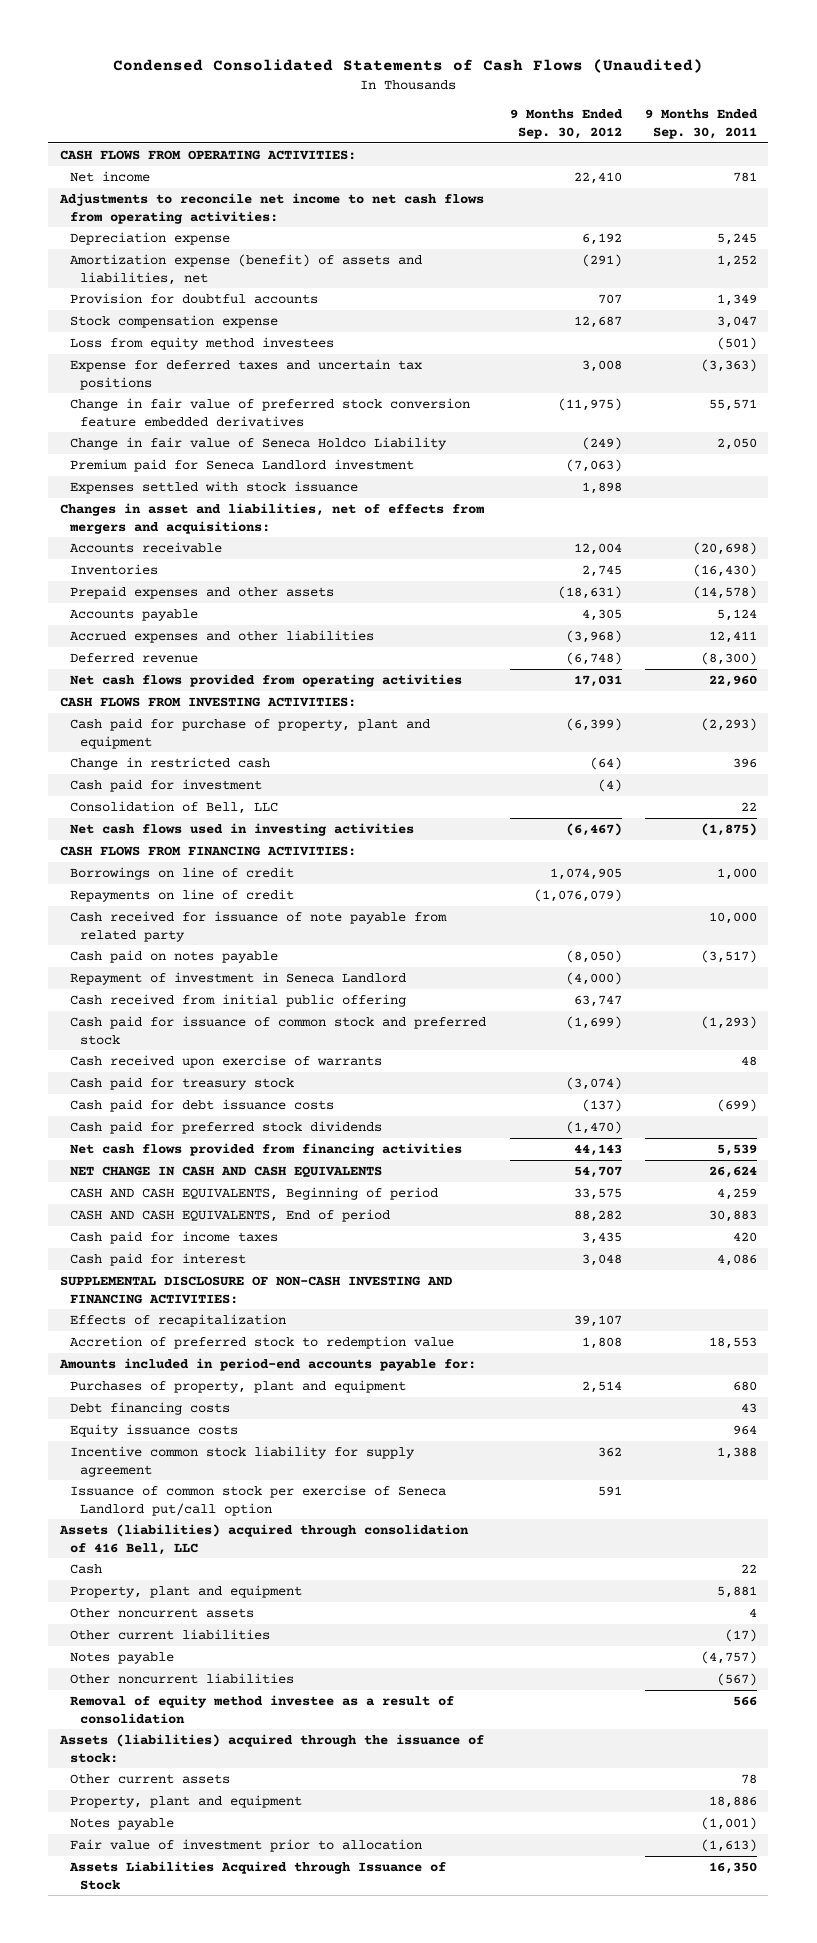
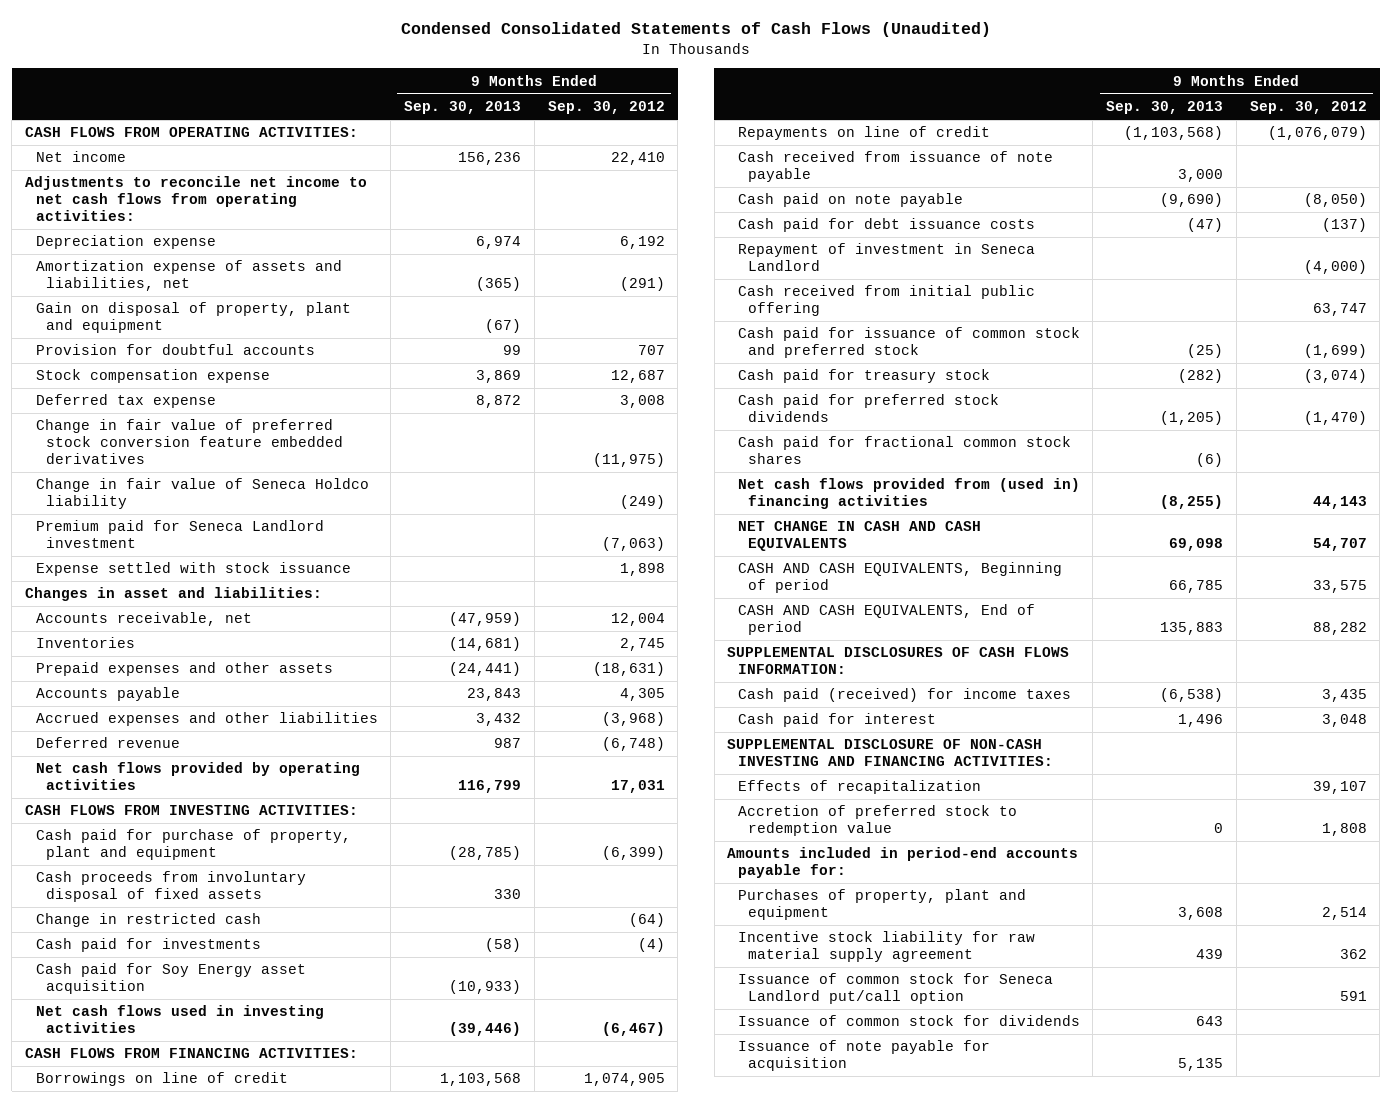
- | 9 Months Ended Sep. 30, 2012 | 9 Months Ended Sep. 30, 2011
+ | 9 Months Ended Sep. 30, 2013 | 9 Months Ended Sep. 30, 2012
- Amortization expense (benefit) of assets and liabilities, net | (291) | 1,252
+ Amortization expense of assets and liabilities, net | (365) | (291)
+ Gain on disposal of property, plant and equipment | (67) |
- Loss from equity method investees | | (501)
- Expense for deferred taxes and uncertain tax positions | 3,008 | (3,363)
+ Deferred tax expense | 8,872 | 3,008
- Change in fair value of Seneca Holdco Liability | (249) | 2,050
+ Change in fair value of Seneca Holdco liability | | (249)
- Expenses settled with stock issuance | 1,898 |
- Changes in asset and liabilities, net of effects from mergers and acquisitions:
- Accounts receivable | 12,004 | (20,698)
+ Expense settled with stock issuance | | 1,898
+ Changes in asset and liabilities:
+ Accounts receivable, net | (47,959) | 12,004
- Net cash flows provided from operating activities | 17,031 | 22,960
+ Net cash flows provided by operating activities | 116,799 | 17,031
+ Cash proceeds from involuntary disposal of fixed assets | 330 |
- Cash paid for investment | (4) |
- Consolidation of Bell, LLC | | 22
+ Cash paid for investments | (58) | (4)
+ Cash paid for Soy Energy asset acquisition | (10,933) |
- Cash received for issuance of note payable from related party | | 10,000
- Cash paid on notes payable | (8,050) | (3,517)
+ Cash received from issuance of note payable | 3,000 |
+ Cash paid on note payable | (9,690) | (8,050)
moved up: Cash paid for debt issuance costs | (47) | (137)
- Cash received upon exercise of warrants | | 48
- Net cash flows provided from financing activities | 44,143 | 5,539
+ Cash paid for fractional common stock shares | (6) |
+ Net cash flows provided from (used in) financing activities | (8,255) | 44,143
- Cash paid for income taxes | 3,435 | 420
+ SUPPLEMENTAL DISCLOSURES OF CASH FLOWS INFORMATION:
+ Cash paid (received) for income taxes | (6,538) | 3,435
- Debt financing costs | | 43
- Equity issuance costs | | 964
- Incentive common stock liability for supply agreement | 362 | 1,388
- Issuance of common stock per exercise of Seneca Landlord put/call option | 591 |
- Assets (liabilities) acquired through consolidation of 416 Bell, LLC
- Cash | | 22
- Property, plant and equipment | | 5,881
- Other noncurrent assets | | 4
- Other current liabilities | | (17)
- Notes payable | | (4,757)
- Other noncurrent liabilities | | (567)
- Removal of equity method investee as a result of consolidation | | 566
- Assets (liabilities) acquired through the issuance of stock:
- Other current assets | | 78
- Property, plant and equipment | | 18,886
- Notes payable | | (1,001)
- Fair value of investment prior to allocation | | (1,613)
- Assets Liabilities Acquired through Issuance of Stock | | 16,350
+ Incentive stock liability for raw material supply agreement | 439 | 362
+ Issuance of common stock for Seneca Landlord put/call option | | 591
+ Issuance of common stock for dividends | 643 |
+ Issuance of note payable for acquisition | 5,135 |

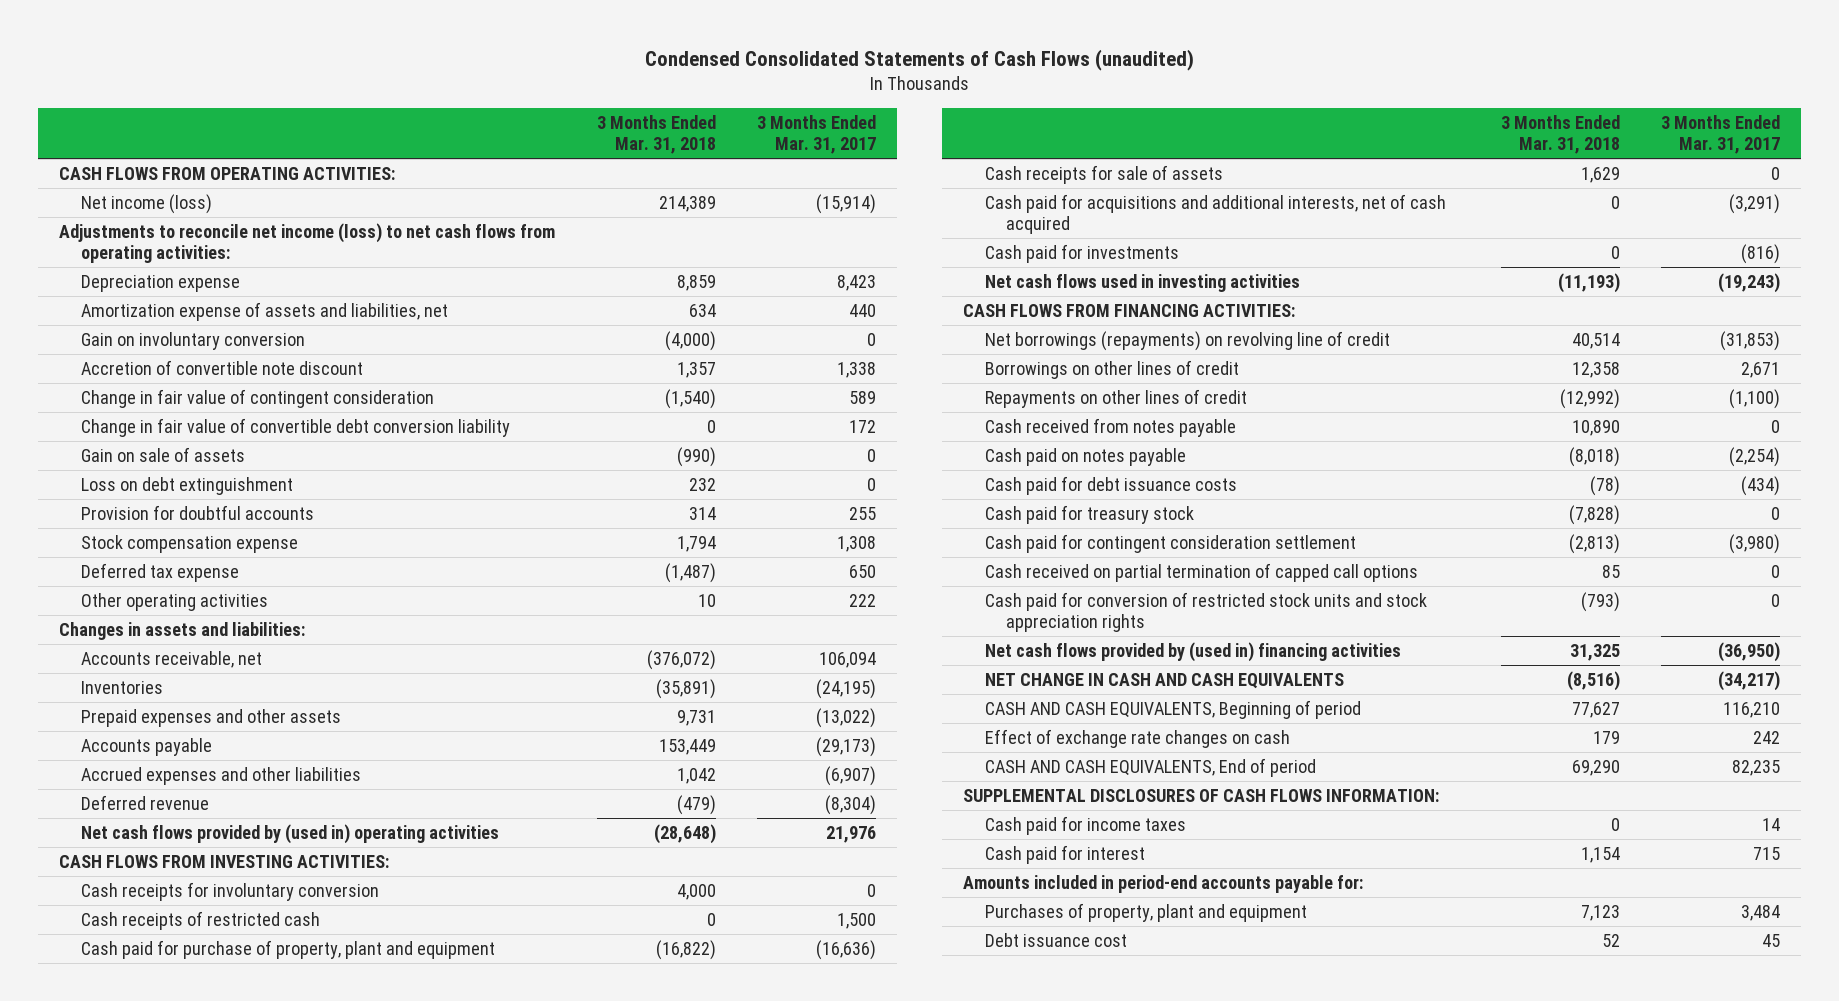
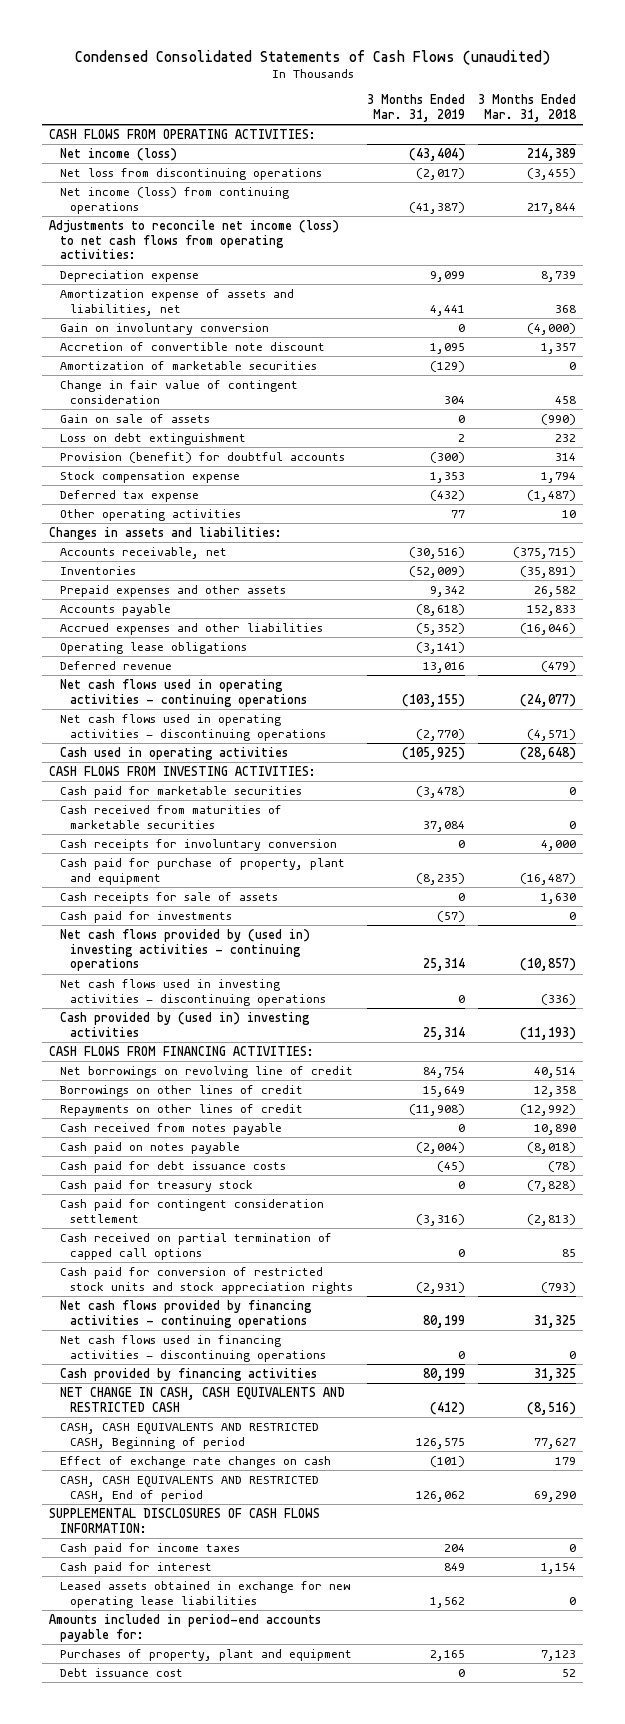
- | 3 Months Ended Mar. 31, 2018 | 3 Months Ended Mar. 31, 2017
+ | 3 Months Ended Mar. 31, 2019 | 3 Months Ended Mar. 31, 2018
+ Net loss from discontinuing operations | (2,017) | (3,455)
+ Net income (loss) from continuing operations | (41,387) | 217,844
- Depreciation expense | 8,859 | 8,423
- Amortization expense of assets and liabilities, net | 634 | 440
+ Depreciation expense | 9,099 | 8,739
+ Amortization expense of assets and liabilities, net | 4,441 | 368
- Change in fair value of contingent consideration | (1,540) | 589
- Change in fair value of convertible debt conversion liability | 0 | 172
+ Amortization of marketable securities | (129) | 0
+ Change in fair value of contingent consideration | 304 | 458
- Provision for doubtful accounts | 314 | 255
+ Provision (benefit) for doubtful accounts | (300) | 314
- Accounts receivable, net | (376,072) | 106,094
+ Accounts receivable, net | (30,516) | (375,715)
- Prepaid expenses and other assets | 9,731 | (13,022)
- Accounts payable | 153,449 | (29,173)
- Accrued expenses and other liabilities | 1,042 | (6,907)
+ Prepaid expenses and other assets | 9,342 | 26,582
+ Accounts payable | (8,618) | 152,833
+ Accrued expenses and other liabilities | (5,352) | (16,046)
+ Operating lease obligations | (3,141) |
- Net cash flows provided by (used in) operating activities | (28,648) | 21,976
+ Net cash flows used in operating activities - continuing operations | (103,155) | (24,077)
+ Net cash flows used in operating activities - discontinuing operations | (2,770) | (4,571)
+ Cash used in operating activities | (105,925) | (28,648)
+ Cash paid for marketable securities | (3,478) | 0
+ Cash received from maturities of marketable securities | 37,084 | 0
- Cash receipts of restricted cash | 0 | 1,500
- Cash paid for purchase of property, plant and equipment | (16,822) | (16,636)
- Cash receipts for sale of assets | 1,629 | 0
- Cash paid for acquisitions and additional interests, net of cash acquired | 0 | (3,291)
+ Cash paid for purchase of property, plant and equipment | (8,235) | (16,487)
+ Cash receipts for sale of assets | 0 | 1,630
- Net cash flows used in investing activities | (11,193) | (19,243)
+ Net cash flows provided by (used in) investing activities - continuing operations | 25,314 | (10,857)
+ Net cash flows used in investing activities - discontinuing operations | 0 | (336)
+ Cash provided by (used in) investing activities | 25,314 | (11,193)
- Net borrowings (repayments) on revolving line of credit | 40,514 | (31,853)
+ Net borrowings on revolving line of credit | 84,754 | 40,514
- Net cash flows provided by (used in) financing activities | 31,325 | (36,950)
- NET CHANGE IN CASH AND CASH EQUIVALENTS | (8,516) | (34,217)
- CASH AND CASH EQUIVALENTS, Beginning of period | 77,627 | 116,210
+ Net cash flows provided by financing activities - continuing operations | 80,199 | 31,325
+ Net cash flows used in financing activities - discontinuing operations | 0 | 0
+ Cash provided by financing activities | 80,199 | 31,325
+ NET CHANGE IN CASH, CASH EQUIVALENTS AND RESTRICTED CASH | (412) | (8,516)
+ CASH, CASH EQUIVALENTS AND RESTRICTED CASH, Beginning of period | 126,575 | 77,627
- CASH AND CASH EQUIVALENTS, End of period | 69,290 | 82,235
+ CASH, CASH EQUIVALENTS AND RESTRICTED CASH, End of period | 126,062 | 69,290
+ Leased assets obtained in exchange for new operating lease liabilities | 1,562 | 0

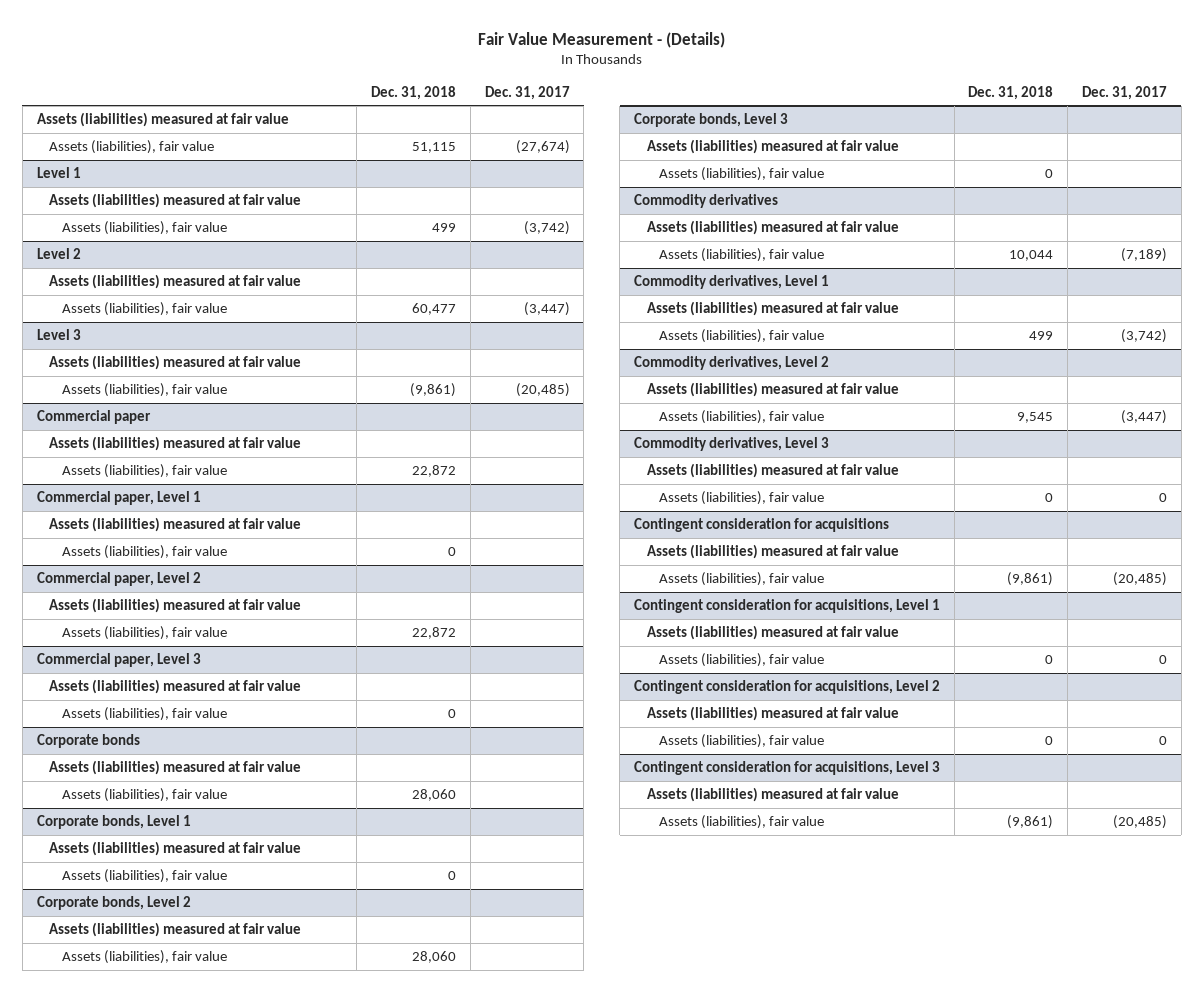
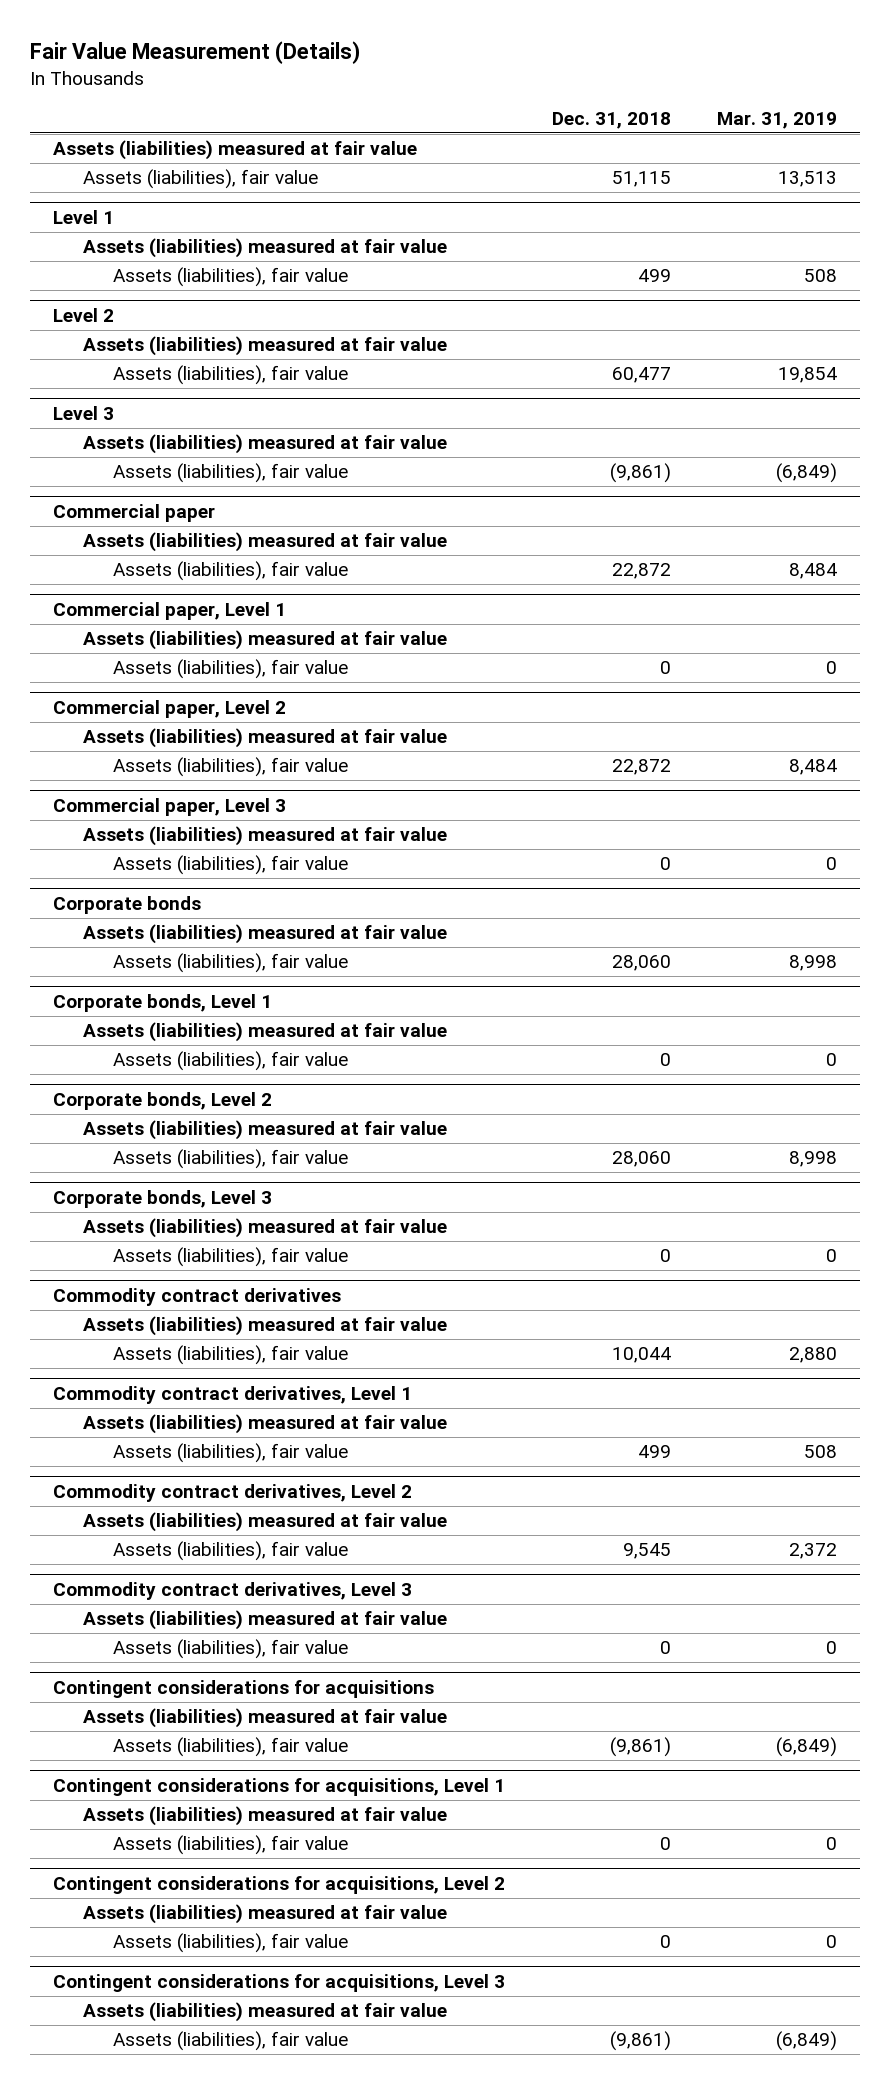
- Fair Value Measurement - (Details)
+ Fair Value Measurement (Details)
- | Dec. 31, 2018 | Dec. 31, 2017
+ | Dec. 31, 2018 | Mar. 31, 2019
- Commodity derivatives
+ Commodity contract derivatives
- Commodity derivatives, Level 1
+ Commodity contract derivatives, Level 1
- Commodity derivatives, Level 2
+ Commodity contract derivatives, Level 2
- Commodity derivatives, Level 3
+ Commodity contract derivatives, Level 3
- Contingent consideration for acquisitions
+ Contingent considerations for acquisitions
- Contingent consideration for acquisitions, Level 1
+ Contingent considerations for acquisitions, Level 1
- Contingent consideration for acquisitions, Level 2
+ Contingent considerations for acquisitions, Level 2
- Contingent consideration for acquisitions, Level 3
+ Contingent considerations for acquisitions, Level 3

